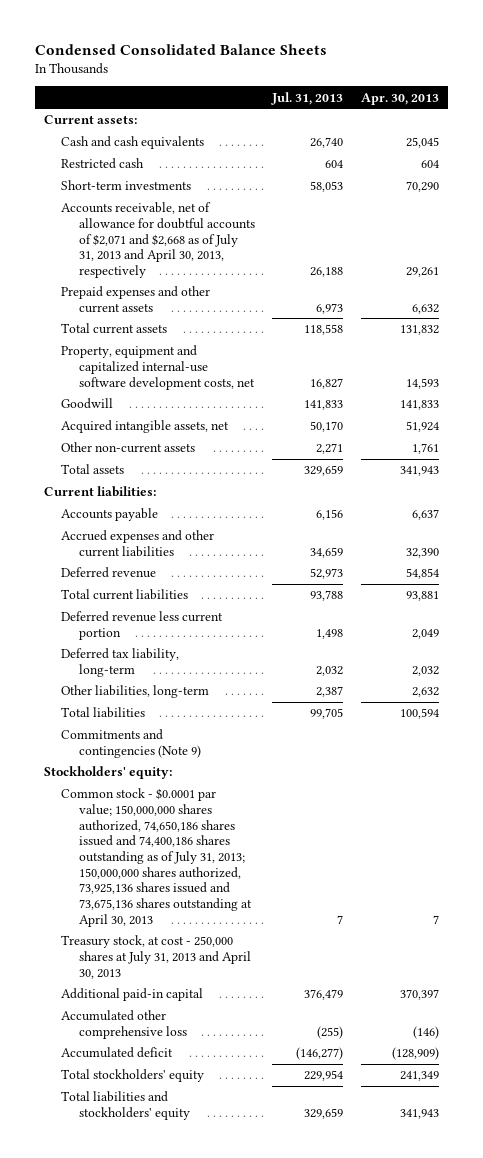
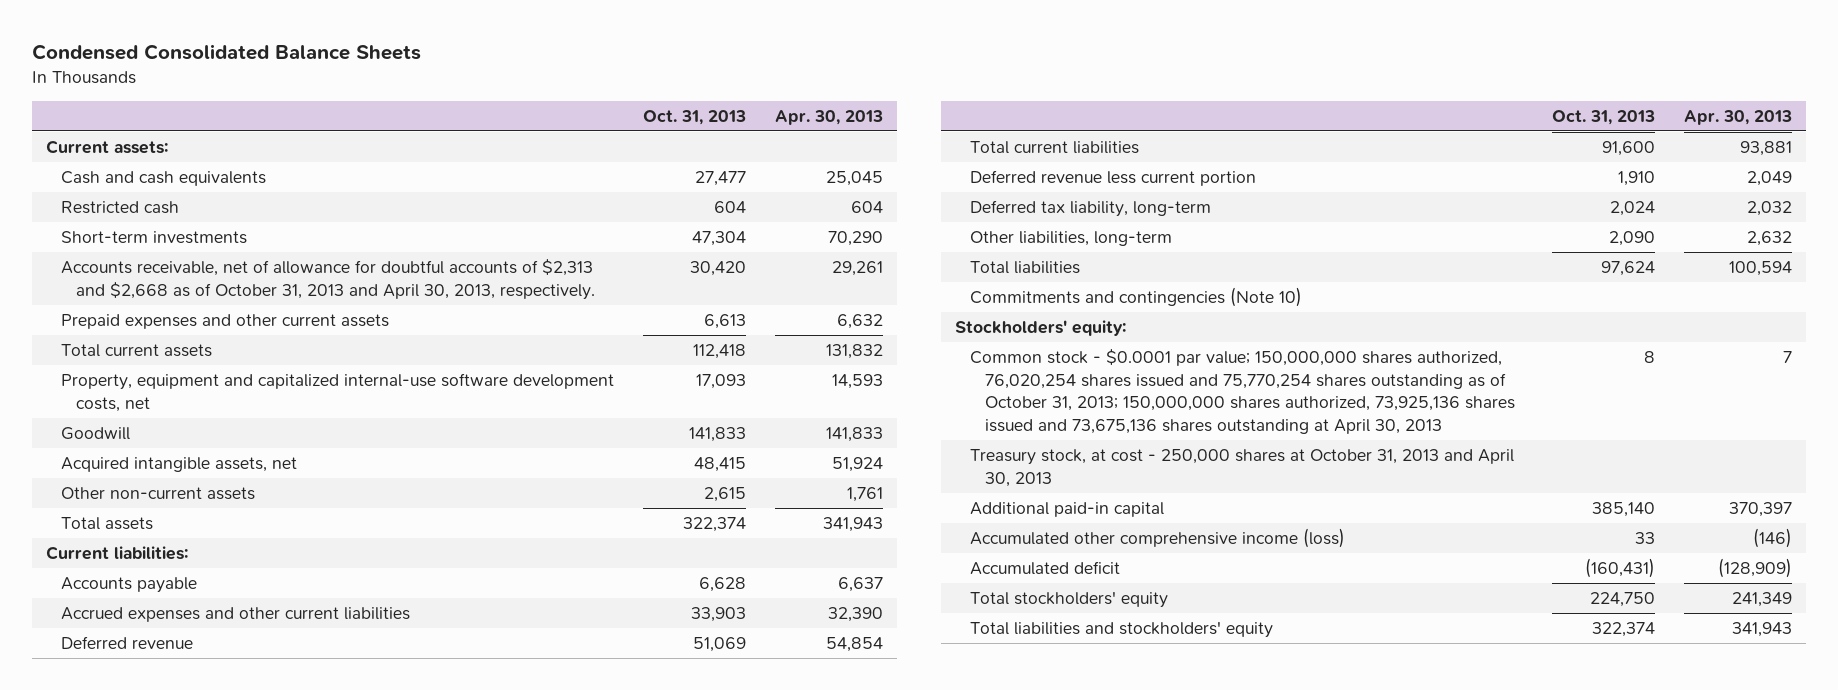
- | Jul. 31, 2013 | Apr. 30, 2013
+ | Oct. 31, 2013 | Apr. 30, 2013
- Accounts receivable, net of allowance for doubtful accounts of $2,071 and $2,668 as of July 31, 2013 and April 30, 2013, respectively | 26,188 | 29,261
+ Accounts receivable, net of allowance for doubtful accounts of $2,313 and $2,668 as of October 31, 2013 and April 30, 2013, respectively. | 30,420 | 29,261
- Commitments and contingencies (Note 9)
+ Commitments and contingencies (Note 10)
- Common stock - $0.0001 par value; 150,000,000 shares authorized, 74,650,186 shares issued and 74,400,186 shares outstanding as of July 31, 2013; 150,000,000 shares authorized, 73,925,136 shares issued and 73,675,136 shares outstanding at April 30, 2013 | 7 | 7
- Treasury stock, at cost - 250,000 shares at July 31, 2013 and April 30, 2013
+ Common stock - $0.0001 par value; 150,000,000 shares authorized, 76,020,254 shares issued and 75,770,254 shares outstanding as of October 31, 2013; 150,000,000 shares authorized, 73,925,136 shares issued and 73,675,136 shares outstanding at April 30, 2013 | 8 | 7
+ Treasury stock, at cost - 250,000 shares at October 31, 2013 and April 30, 2013
- Accumulated other comprehensive loss | (255) | (146)
+ Accumulated other comprehensive income (loss) | 33 | (146)

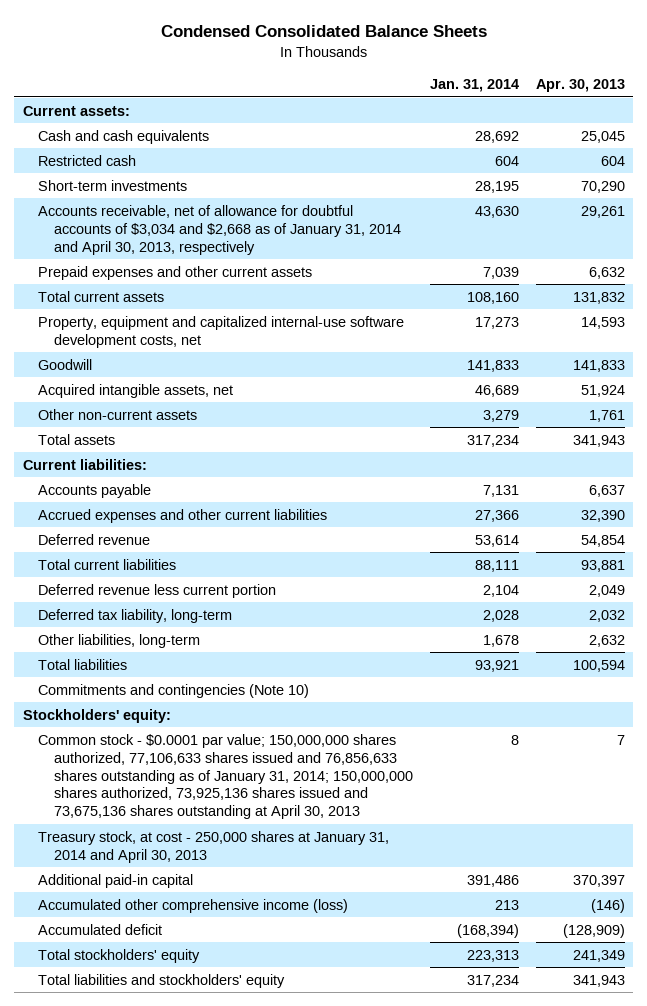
- | Oct. 31, 2013 | Apr. 30, 2013
+ | Jan. 31, 2014 | Apr. 30, 2013
- Accounts receivable, net of allowance for doubtful accounts of $2,313 and $2,668 as of October 31, 2013 and April 30, 2013, respectively. | 30,420 | 29,261
+ Accounts receivable, net of allowance for doubtful accounts of $3,034 and $2,668 as of January 31, 2014 and April 30, 2013, respectively | 43,630 | 29,261
- Common stock - $0.0001 par value; 150,000,000 shares authorized, 76,020,254 shares issued and 75,770,254 shares outstanding as of October 31, 2013; 150,000,000 shares authorized, 73,925,136 shares issued and 73,675,136 shares outstanding at April 30, 2013 | 8 | 7
- Treasury stock, at cost - 250,000 shares at October 31, 2013 and April 30, 2013
+ Common stock - $0.0001 par value; 150,000,000 shares authorized, 77,106,633 shares issued and 76,856,633 shares outstanding as of January 31, 2014; 150,000,000 shares authorized, 73,925,136 shares issued and 73,675,136 shares outstanding at April 30, 2013 | 8 | 7
+ Treasury stock, at cost - 250,000 shares at January 31, 2014 and April 30, 2013

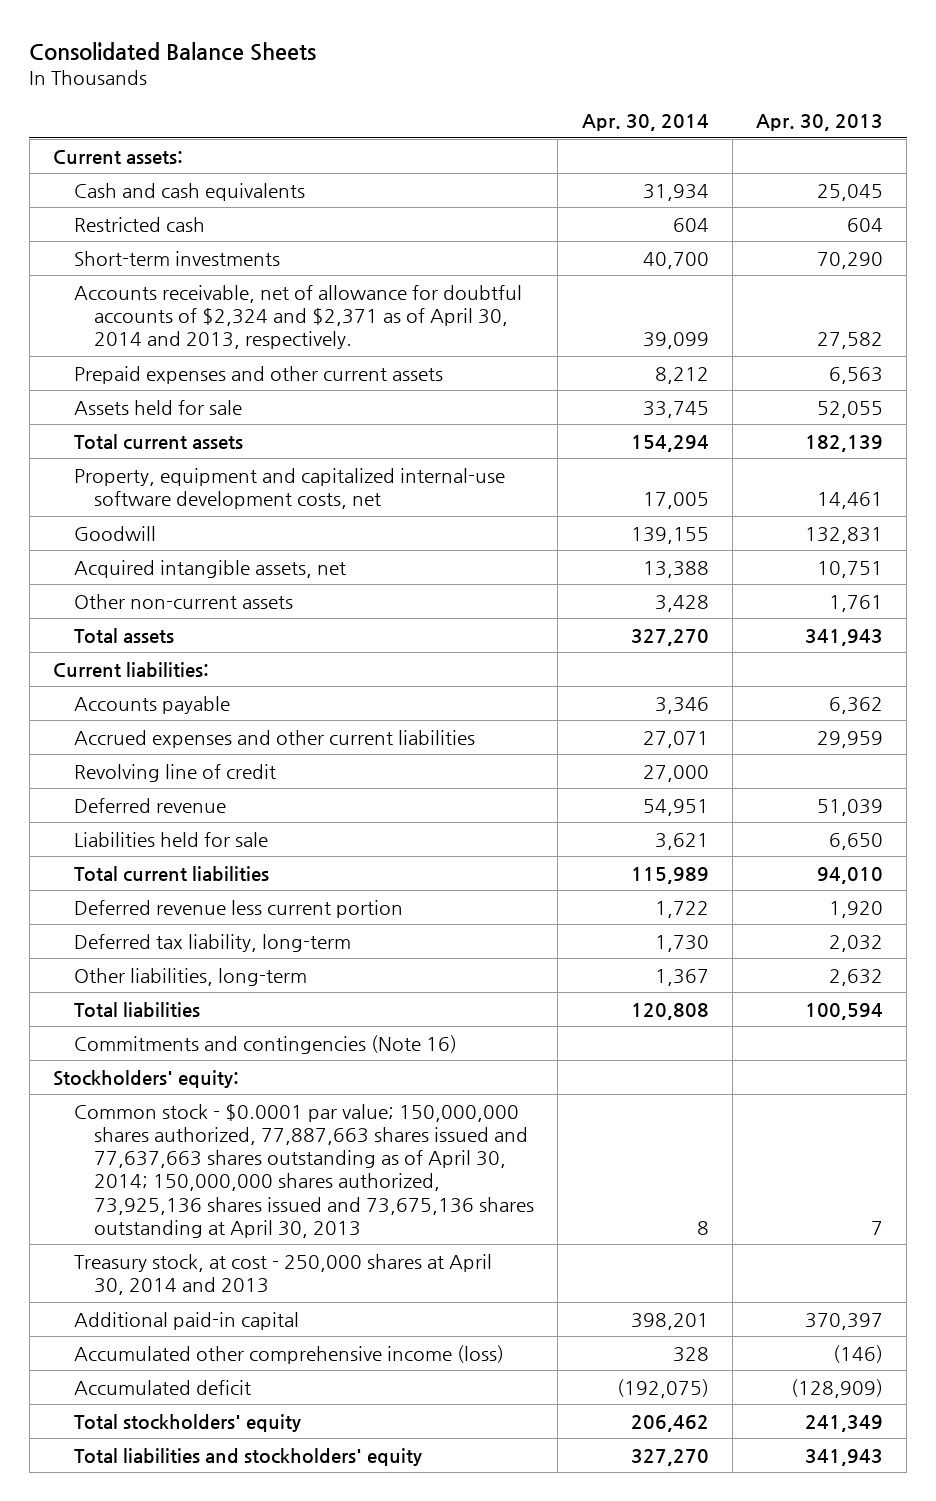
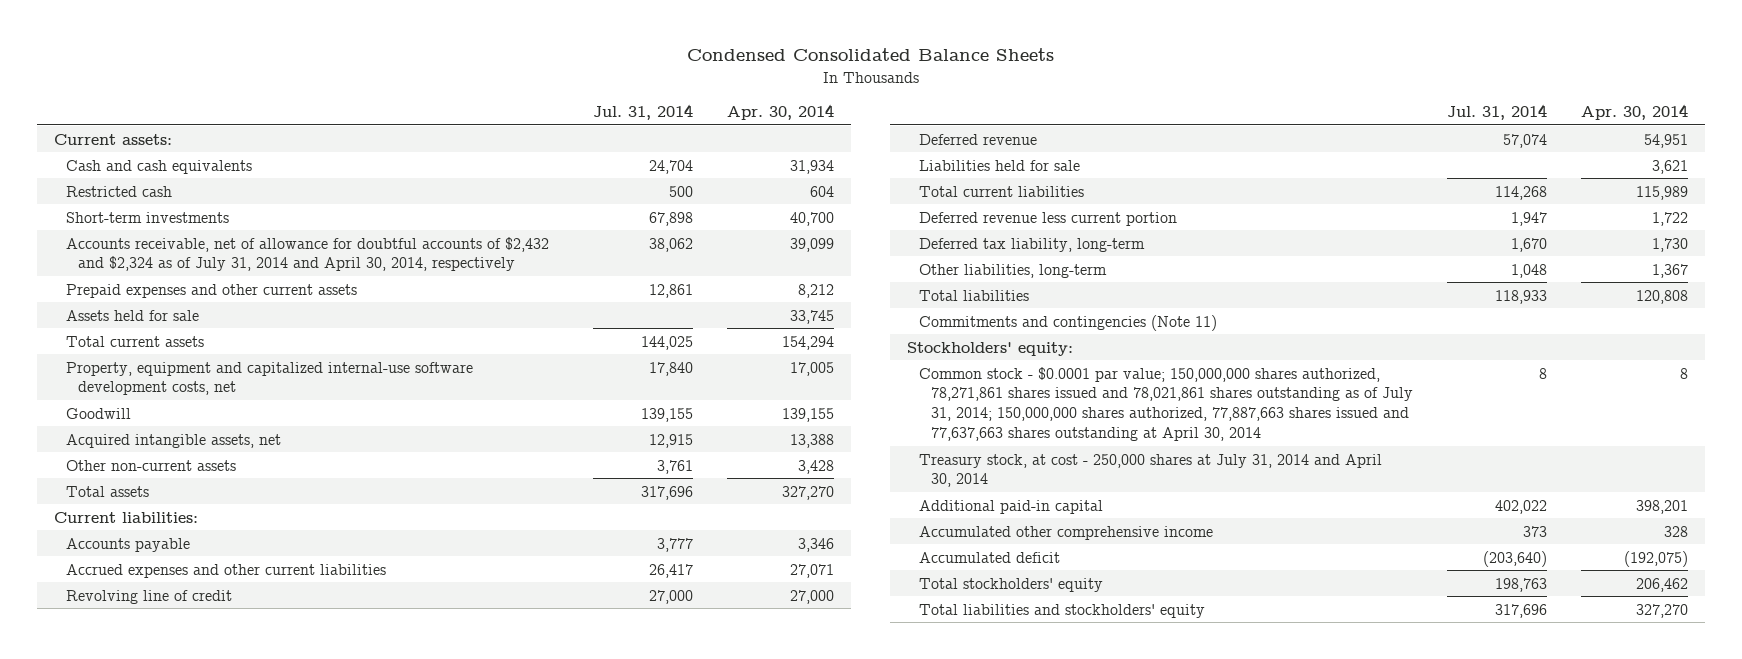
- Consolidated Balance Sheets
+ Condensed Consolidated Balance Sheets
- | Apr. 30, 2014 | Apr. 30, 2013
+ | Jul. 31, 2014 | Apr. 30, 2014
- Accounts receivable, net of allowance for doubtful accounts of $2,324 and $2,371 as of April 30, 2014 and 2013, respectively. | 39,099 | 27,582
+ Accounts receivable, net of allowance for doubtful accounts of $2,432 and $2,324 as of July 31, 2014 and April 30, 2014, respectively | 38,062 | 39,099
- Commitments and contingencies (Note 16)
+ Commitments and contingencies (Note 11)
- Common stock - $0.0001 par value; 150,000,000 shares authorized, 77,887,663 shares issued and 77,637,663 shares outstanding as of April 30, 2014; 150,000,000 shares authorized, 73,925,136 shares issued and 73,675,136 shares outstanding at April 30, 2013 | 8 | 7
- Treasury stock, at cost - 250,000 shares at April 30, 2014 and 2013
+ Common stock - $0.0001 par value; 150,000,000 shares authorized, 78,271,861 shares issued and 78,021,861 shares outstanding as of July 31, 2014; 150,000,000 shares authorized, 77,887,663 shares issued and 77,637,663 shares outstanding at April 30, 2014 | 8 | 8
+ Treasury stock, at cost - 250,000 shares at July 31, 2014 and April 30, 2014
- Accumulated other comprehensive income (loss) | 328 | (146)
+ Accumulated other comprehensive income | 373 | 328

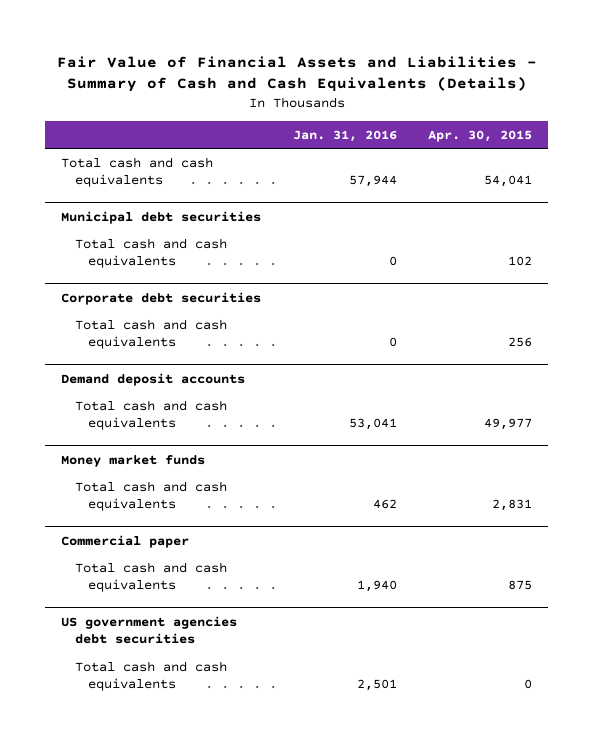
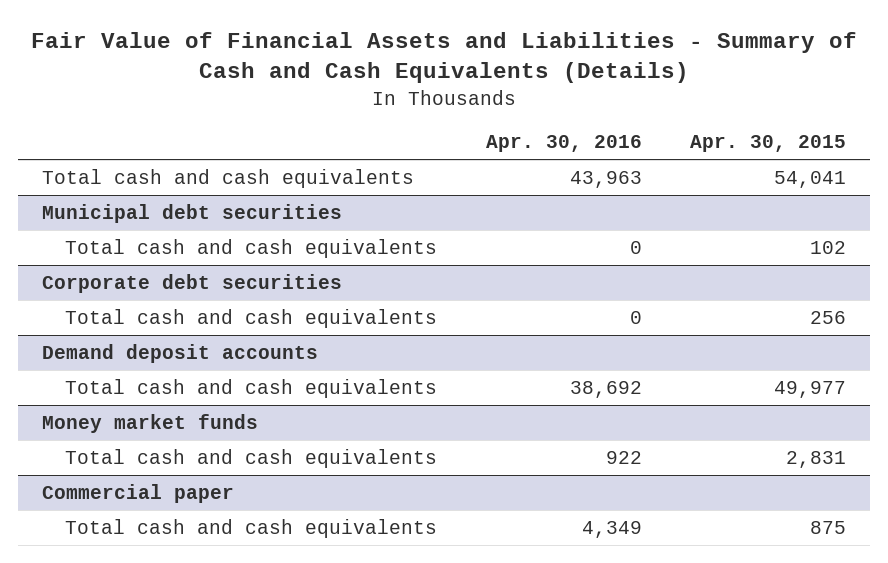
- | Jan. 31, 2016 | Apr. 30, 2015
+ | Apr. 30, 2016 | Apr. 30, 2015
- US government agencies debt securities
- Total cash and cash equivalents | 2,501 | 0

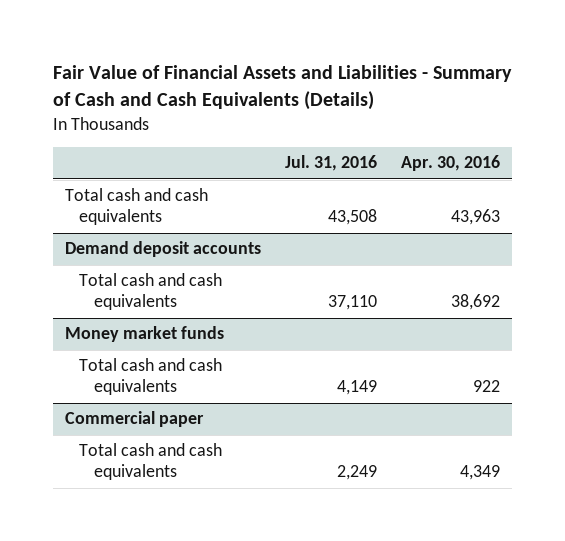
- | Apr. 30, 2016 | Apr. 30, 2015
+ | Jul. 31, 2016 | Apr. 30, 2016
- Municipal debt securities
- Total cash and cash equivalents | 0 | 102
- Corporate debt securities
- Total cash and cash equivalents | 0 | 256

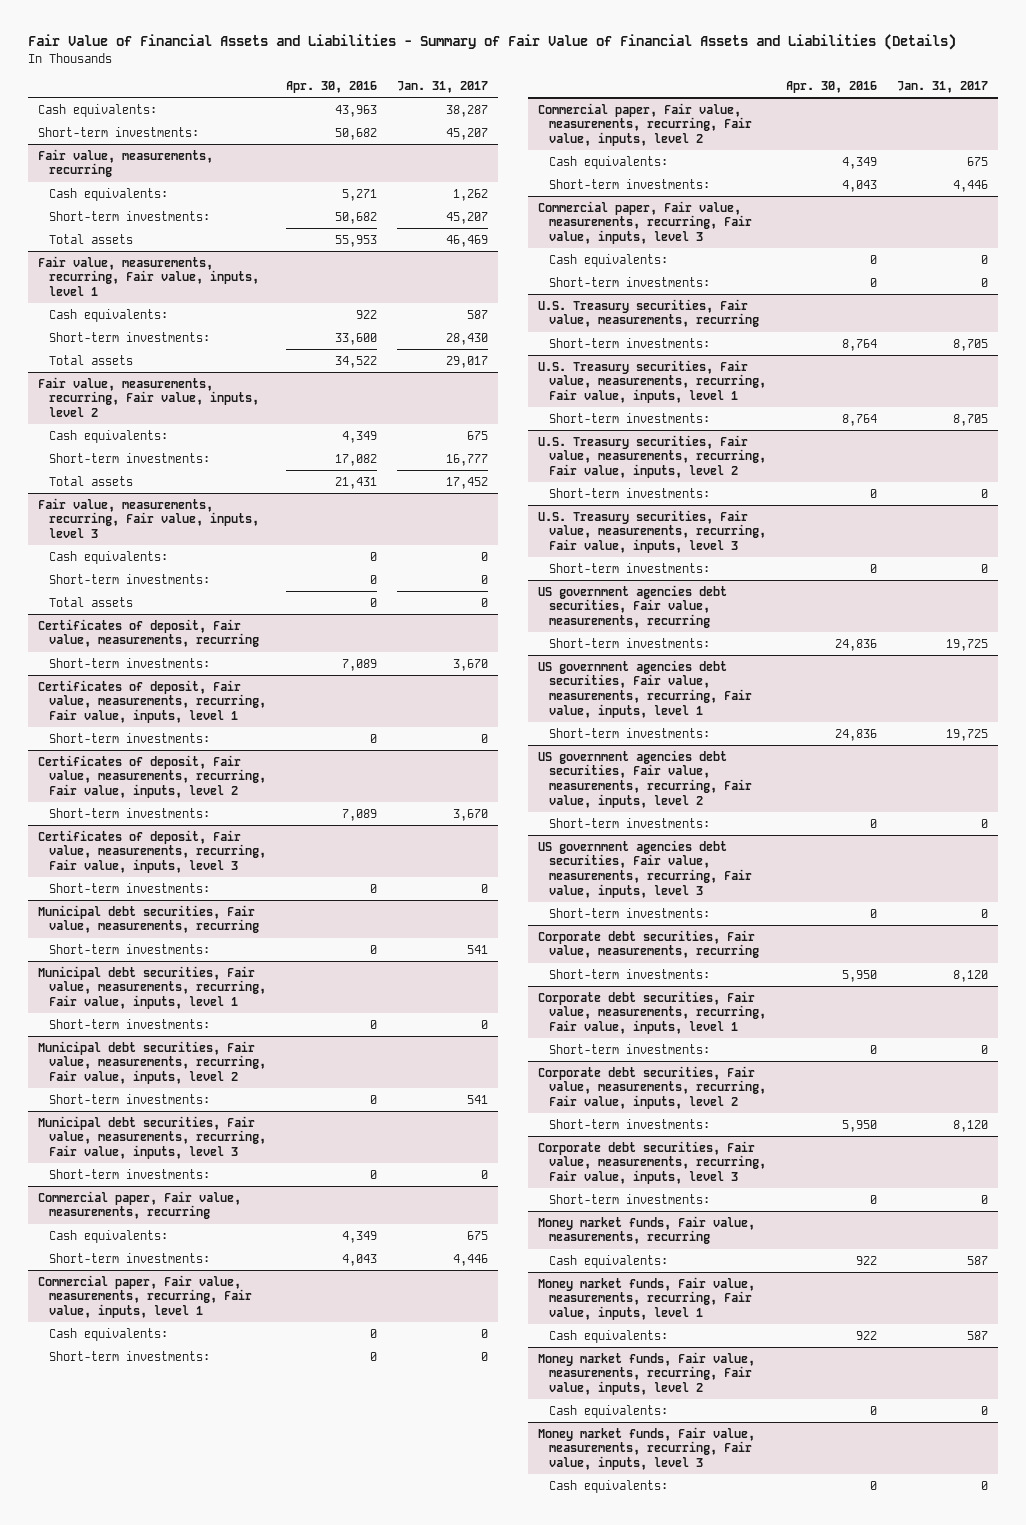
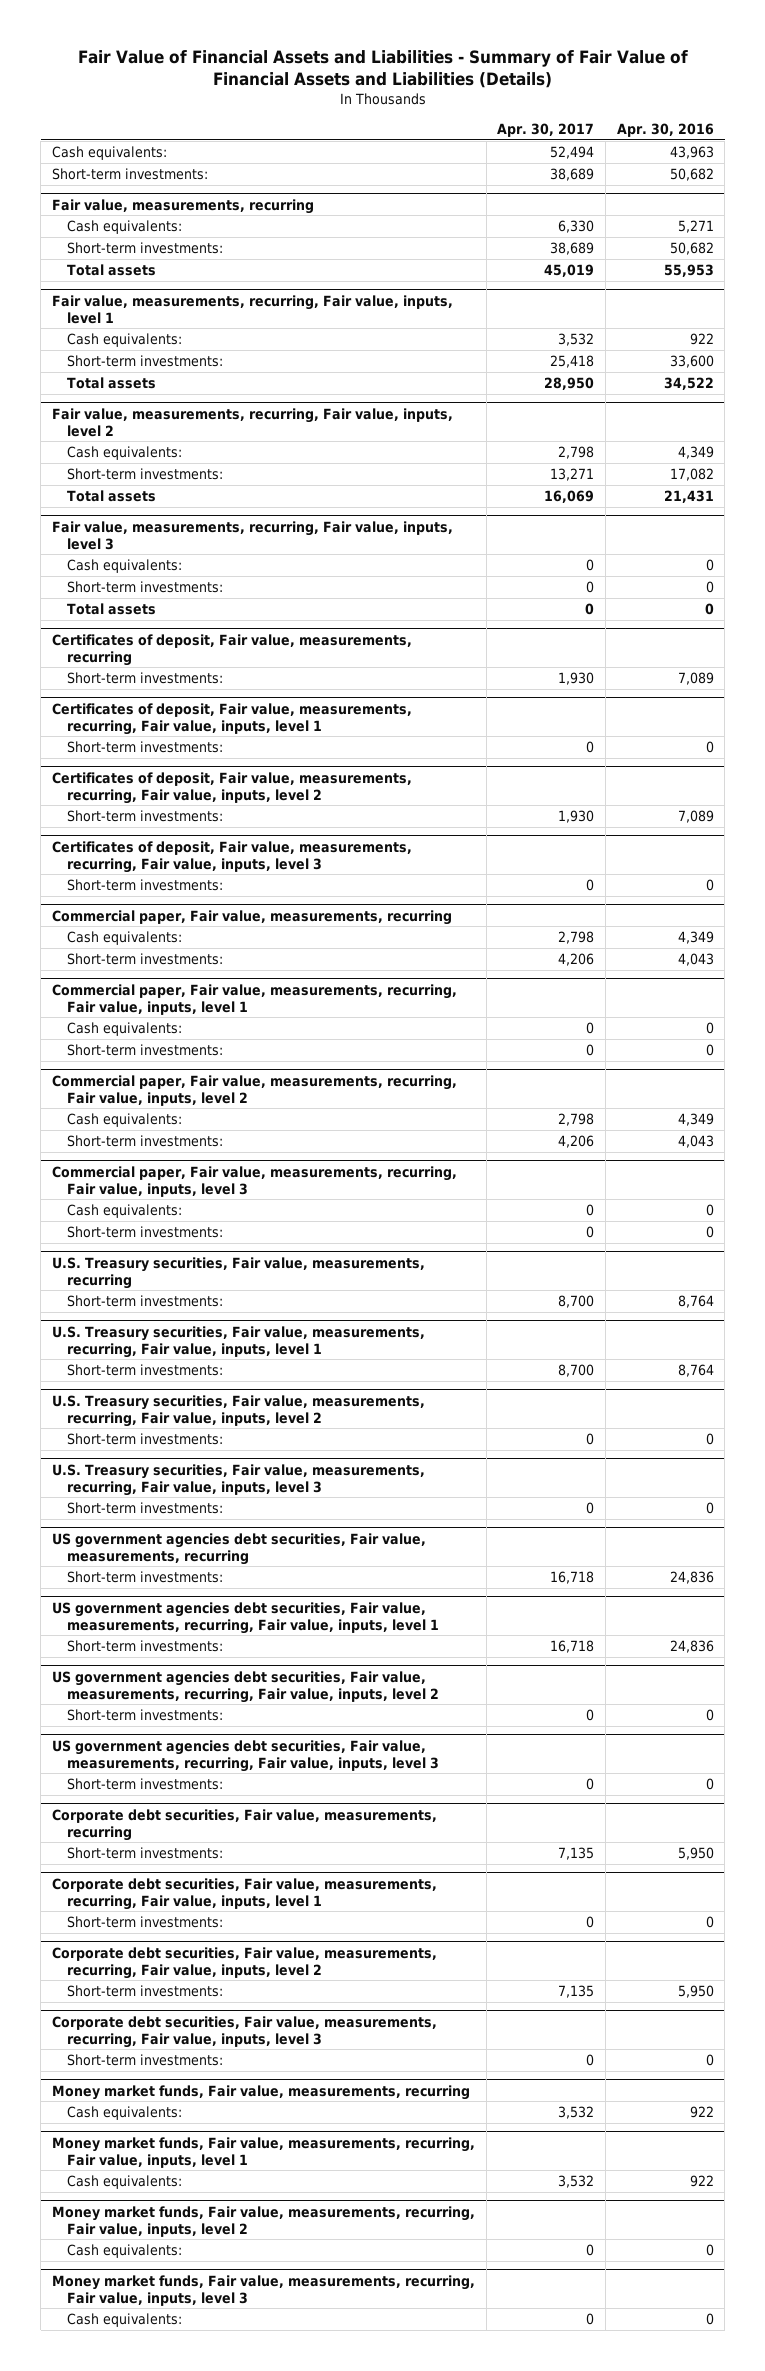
- | Apr. 30, 2016 | Jan. 31, 2017
+ | Apr. 30, 2017 | Apr. 30, 2016
- Municipal debt securities, Fair value, measurements, recurring
- Short-term investments: | 0 | 541
- Municipal debt securities, Fair value, measurements, recurring, Fair value, inputs, level 1
- Short-term investments: | 0 | 0
- Municipal debt securities, Fair value, measurements, recurring, Fair value, inputs, level 2
- Short-term investments: | 0 | 541
- Municipal debt securities, Fair value, measurements, recurring, Fair value, inputs, level 3
- Short-term investments: | 0 | 0

